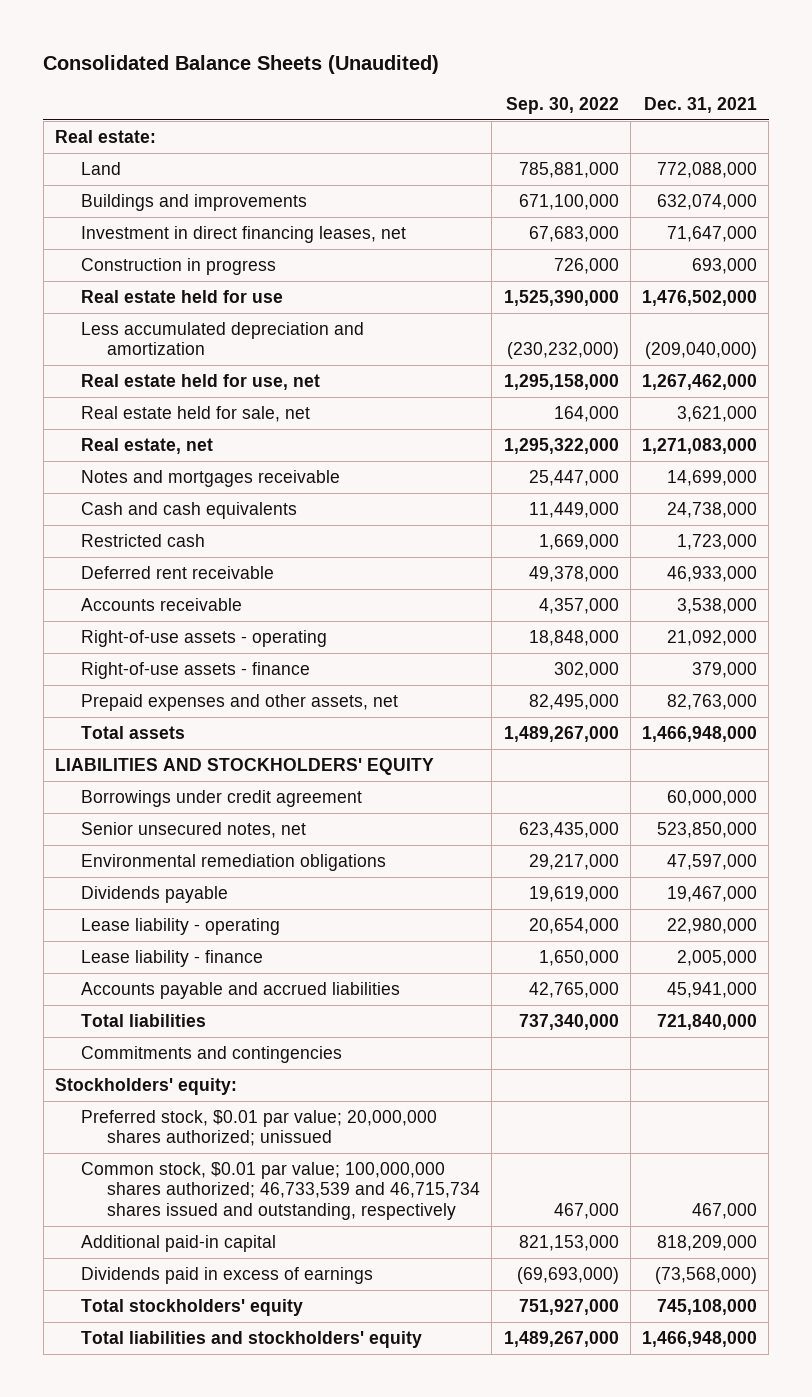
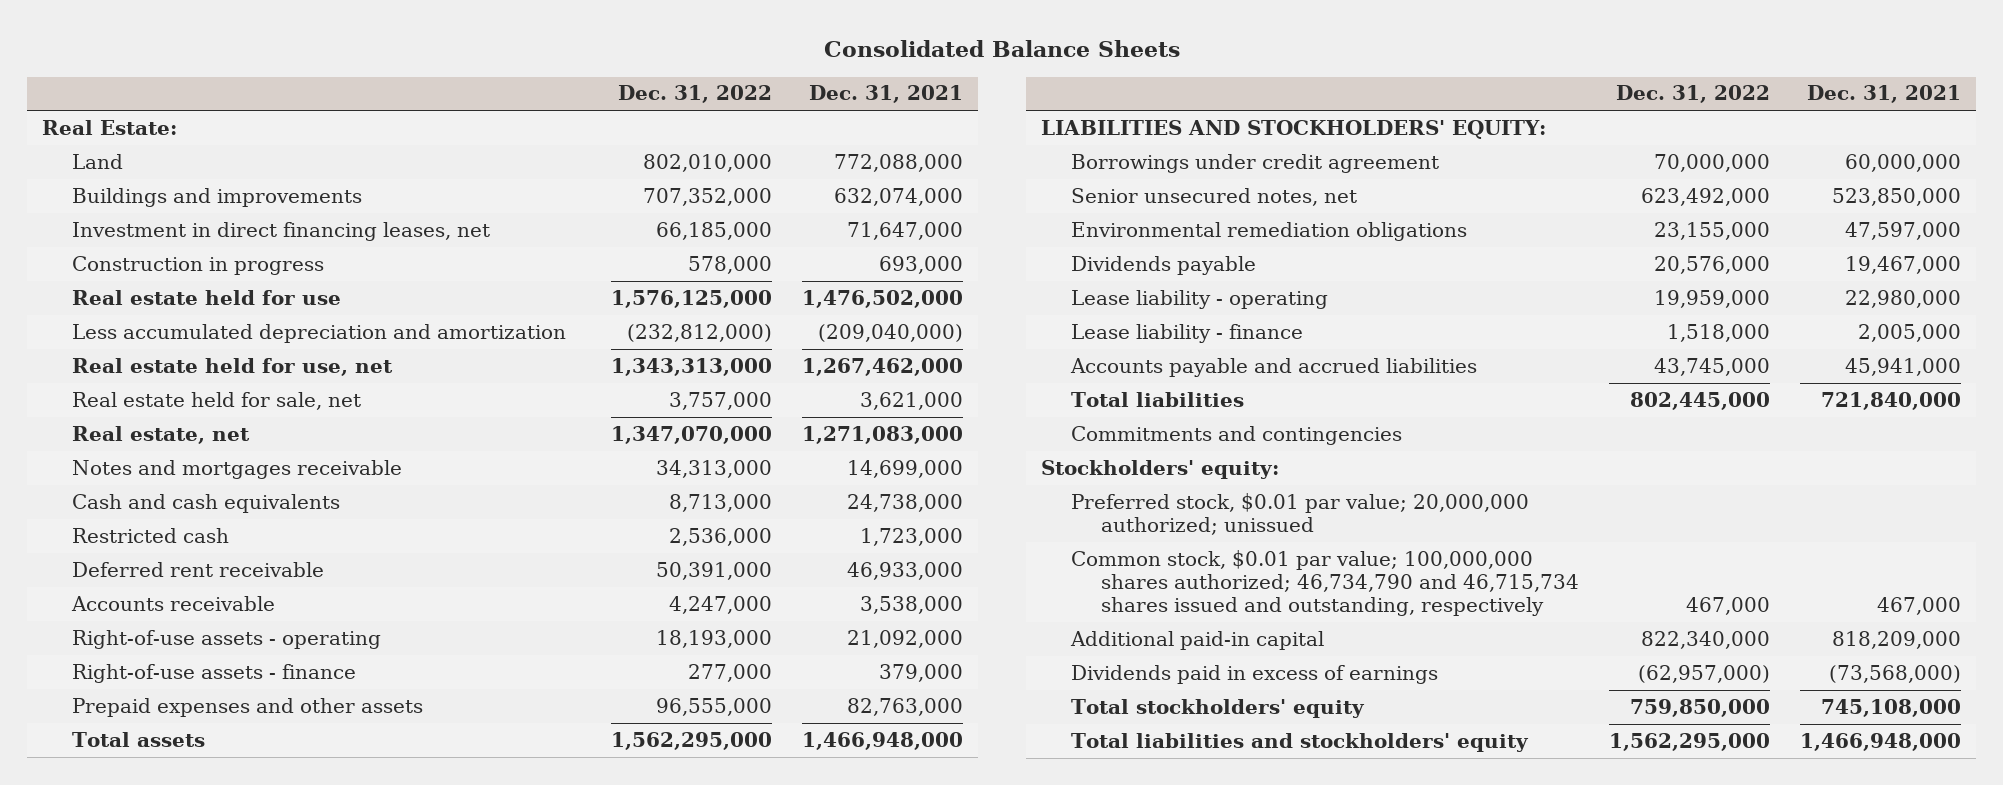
- Consolidated Balance Sheets (Unaudited)
+ Consolidated Balance Sheets
- | Sep. 30, 2022 | Dec. 31, 2021
+ | Dec. 31, 2022 | Dec. 31, 2021
- Real estate:
+ Real Estate:
- Prepaid expenses and other assets, net | 82,495,000 | 82,763,000
+ Prepaid expenses and other assets | 96,555,000 | 82,763,000
- LIABILITIES AND STOCKHOLDERS' EQUITY
+ LIABILITIES AND STOCKHOLDERS' EQUITY:
- Preferred stock, $0.01 par value; 20,000,000 shares authorized; unissued
- Common stock, $0.01 par value; 100,000,000 shares authorized; 46,733,539 and 46,715,734 shares issued and outstanding, respectively | 467,000 | 467,000
+ Preferred stock, $0.01 par value; 20,000,000 authorized; unissued
+ Common stock, $0.01 par value; 100,000,000 shares authorized; 46,734,790 and 46,715,734 shares issued and outstanding, respectively | 467,000 | 467,000

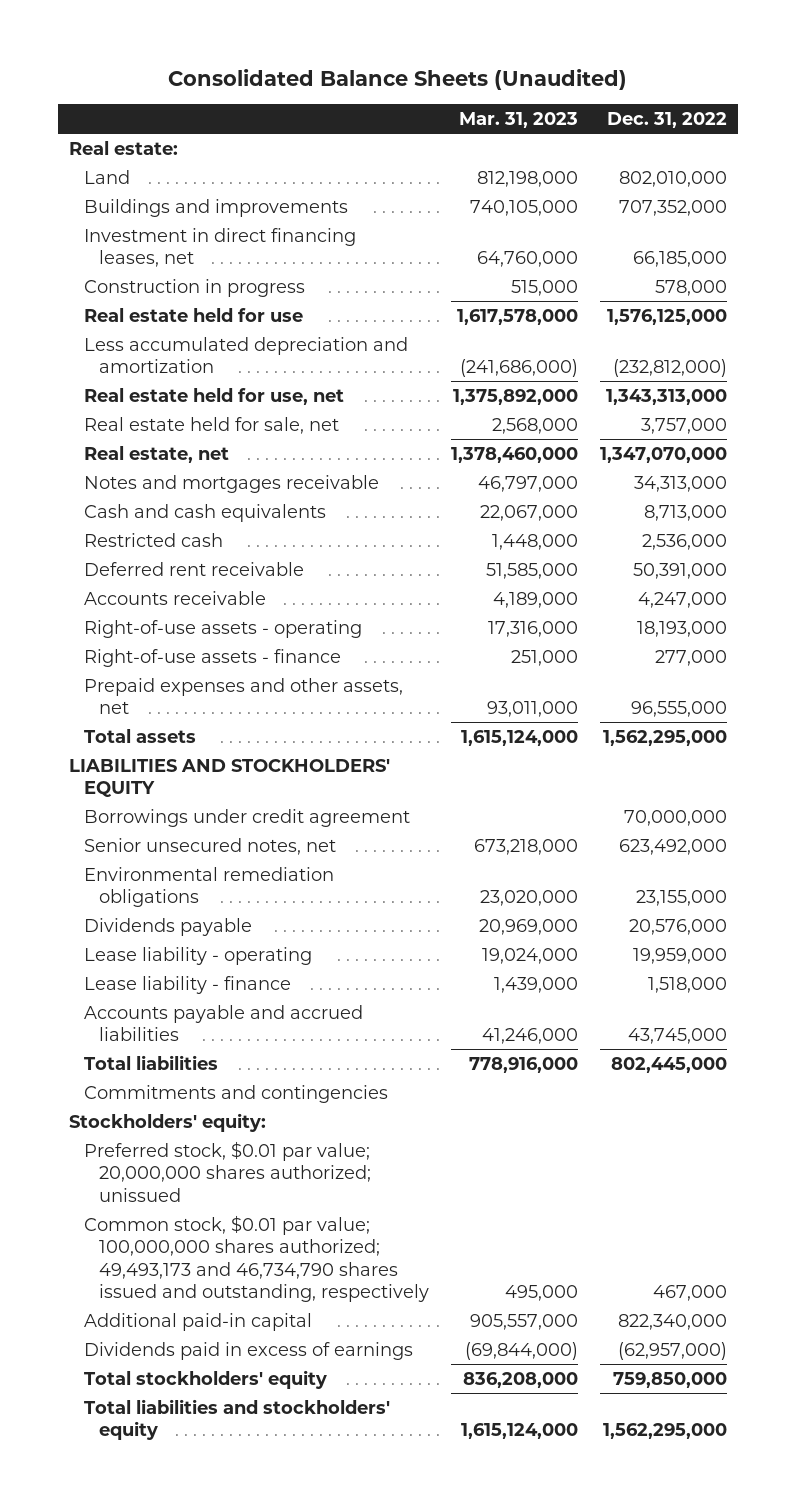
- Consolidated Balance Sheets
+ Consolidated Balance Sheets (Unaudited)
- | Dec. 31, 2022 | Dec. 31, 2021
+ | Mar. 31, 2023 | Dec. 31, 2022
- Real Estate:
+ Real estate:
- Prepaid expenses and other assets | 96,555,000 | 82,763,000
+ Prepaid expenses and other assets, net | 93,011,000 | 96,555,000
- LIABILITIES AND STOCKHOLDERS' EQUITY:
+ LIABILITIES AND STOCKHOLDERS' EQUITY
- Preferred stock, $0.01 par value; 20,000,000 authorized; unissued
- Common stock, $0.01 par value; 100,000,000 shares authorized; 46,734,790 and 46,715,734 shares issued and outstanding, respectively | 467,000 | 467,000
+ Preferred stock, $0.01 par value; 20,000,000 shares authorized; unissued
+ Common stock, $0.01 par value; 100,000,000 shares authorized; 49,493,173 and 46,734,790 shares issued and outstanding, respectively | 495,000 | 467,000

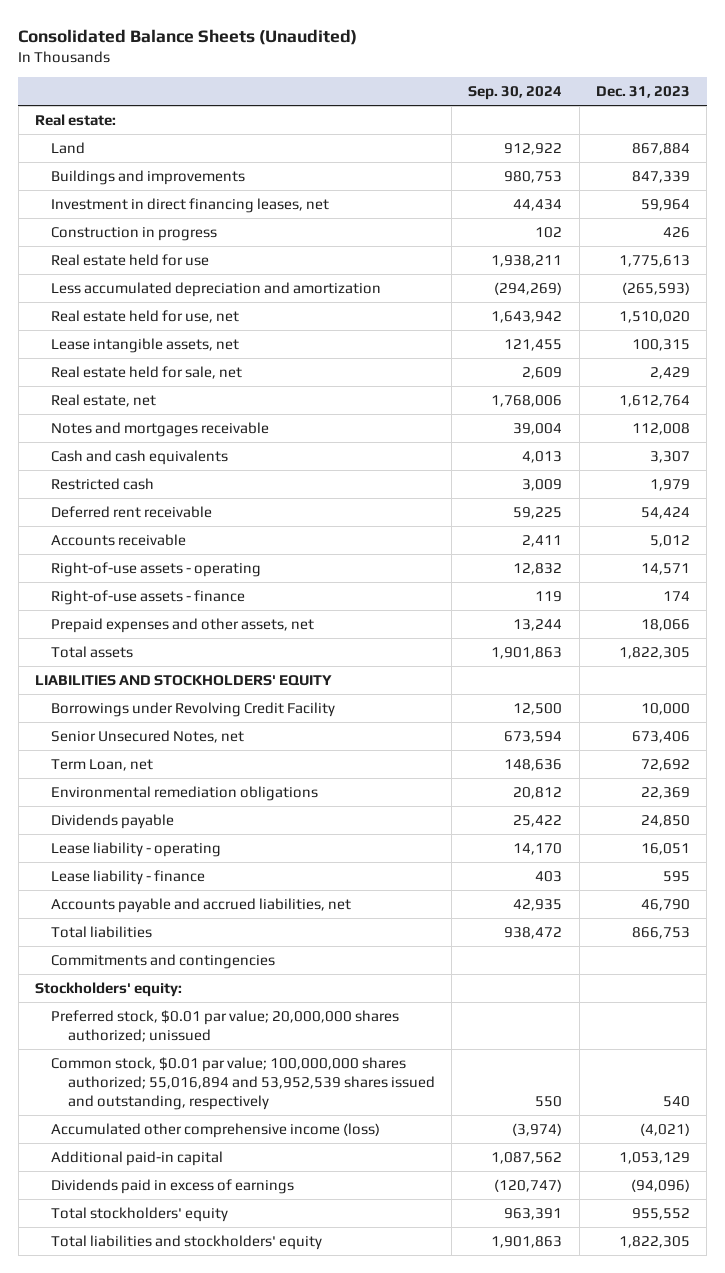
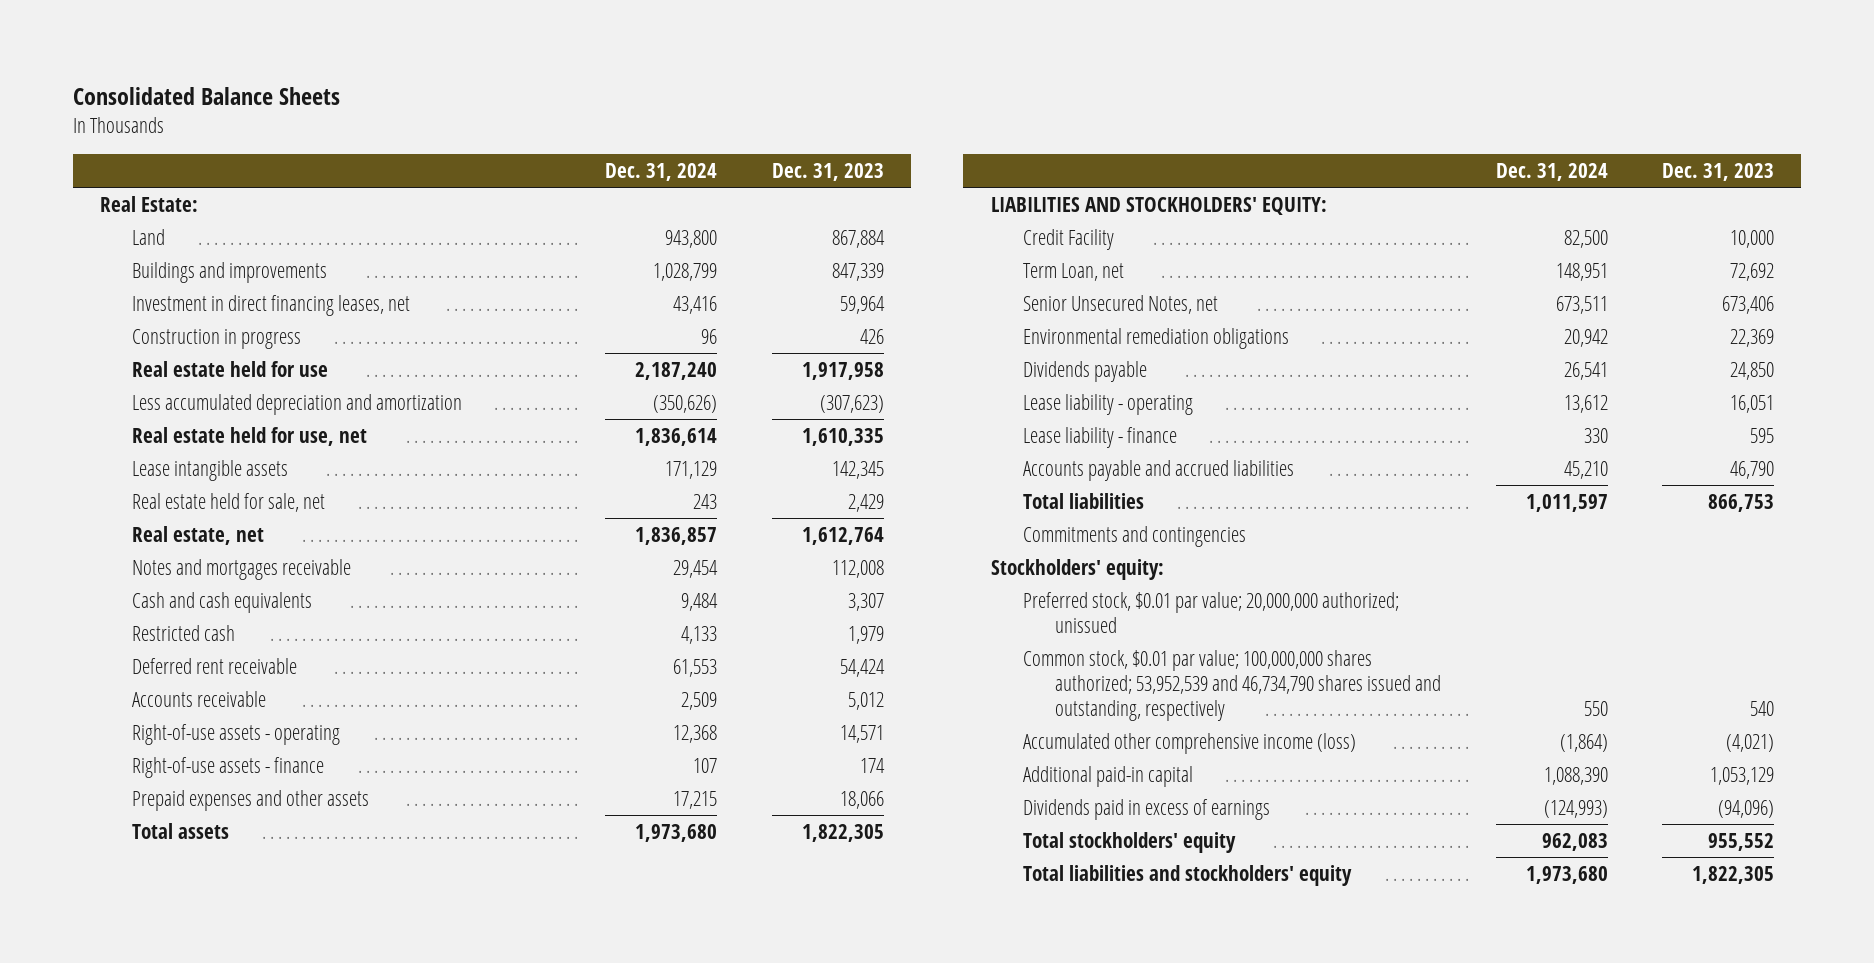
- Consolidated Balance Sheets (Unaudited)
+ Consolidated Balance Sheets
- | Sep. 30, 2024 | Dec. 31, 2023
+ | Dec. 31, 2024 | Dec. 31, 2023
- Real estate:
+ Real Estate:
- Real estate held for use | 1,938,211 | 1,775,613
- Less accumulated depreciation and amortization | (294,269) | (265,593)
- Real estate held for use, net | 1,643,942 | 1,510,020
- Lease intangible assets, net | 121,455 | 100,315
+ Real estate held for use | 2,187,240 | 1,917,958
+ Less accumulated depreciation and amortization | (350,626) | (307,623)
+ Real estate held for use, net | 1,836,614 | 1,610,335
+ Lease intangible assets | 171,129 | 142,345
- Prepaid expenses and other assets, net | 13,244 | 18,066
+ Prepaid expenses and other assets | 17,215 | 18,066
- LIABILITIES AND STOCKHOLDERS' EQUITY
- Borrowings under Revolving Credit Facility | 12,500 | 10,000
+ LIABILITIES AND STOCKHOLDERS' EQUITY:
+ Credit Facility | 82,500 | 10,000
moved down: Senior Unsecured Notes, net | 673,511 | 673,406
- Accounts payable and accrued liabilities, net | 42,935 | 46,790
+ Accounts payable and accrued liabilities | 45,210 | 46,790
- Preferred stock, $0.01 par value; 20,000,000 shares authorized; unissued
- Common stock, $0.01 par value; 100,000,000 shares authorized; 55,016,894 and 53,952,539 shares issued and outstanding, respectively | 550 | 540
+ Preferred stock, $0.01 par value; 20,000,000 authorized; unissued
+ Common stock, $0.01 par value; 100,000,000 shares authorized; 53,952,539 and 46,734,790 shares issued and outstanding, respectively | 550 | 540

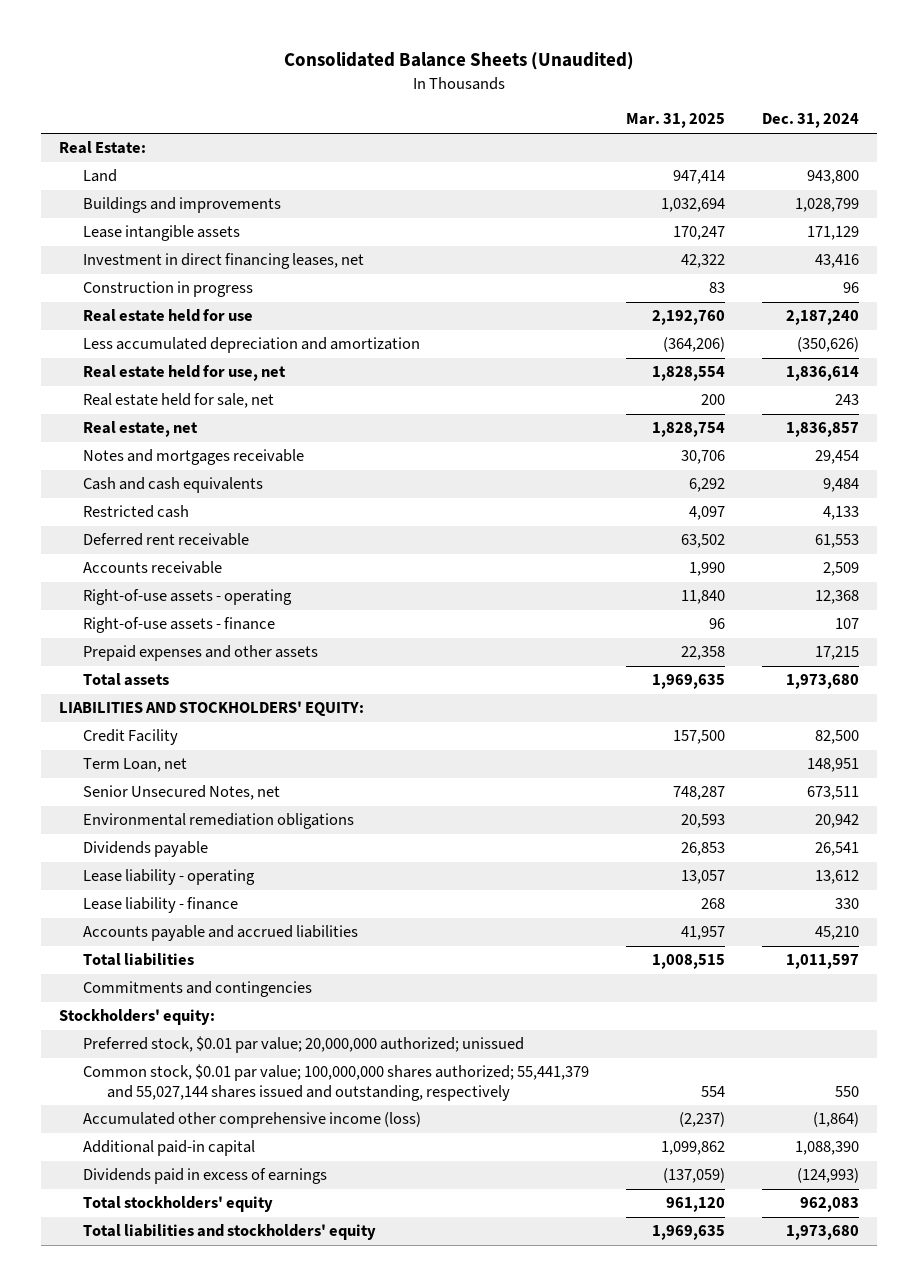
- Consolidated Balance Sheets
+ Consolidated Balance Sheets (Unaudited)
- | Dec. 31, 2024 | Dec. 31, 2023
+ | Mar. 31, 2025 | Dec. 31, 2024
moved up: Lease intangible assets | 170,247 | 171,129
- Common stock, $0.01 par value; 100,000,000 shares authorized; 53,952,539 and 46,734,790 shares issued and outstanding, respectively | 550 | 540
+ Common stock, $0.01 par value; 100,000,000 shares authorized; 55,441,379 and 55,027,144 shares issued and outstanding, respectively | 554 | 550

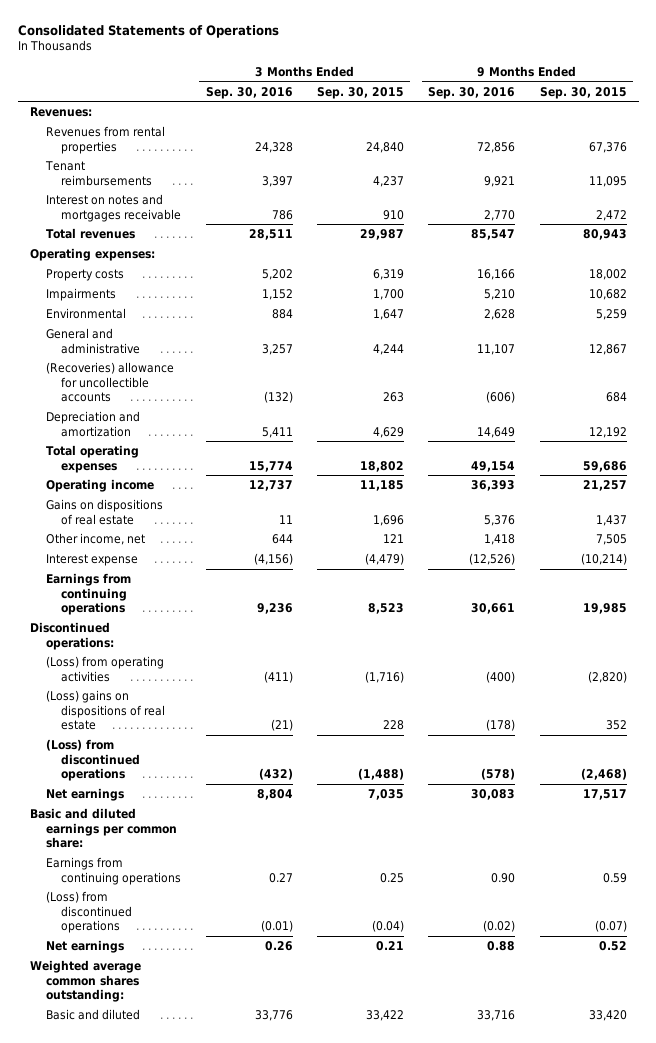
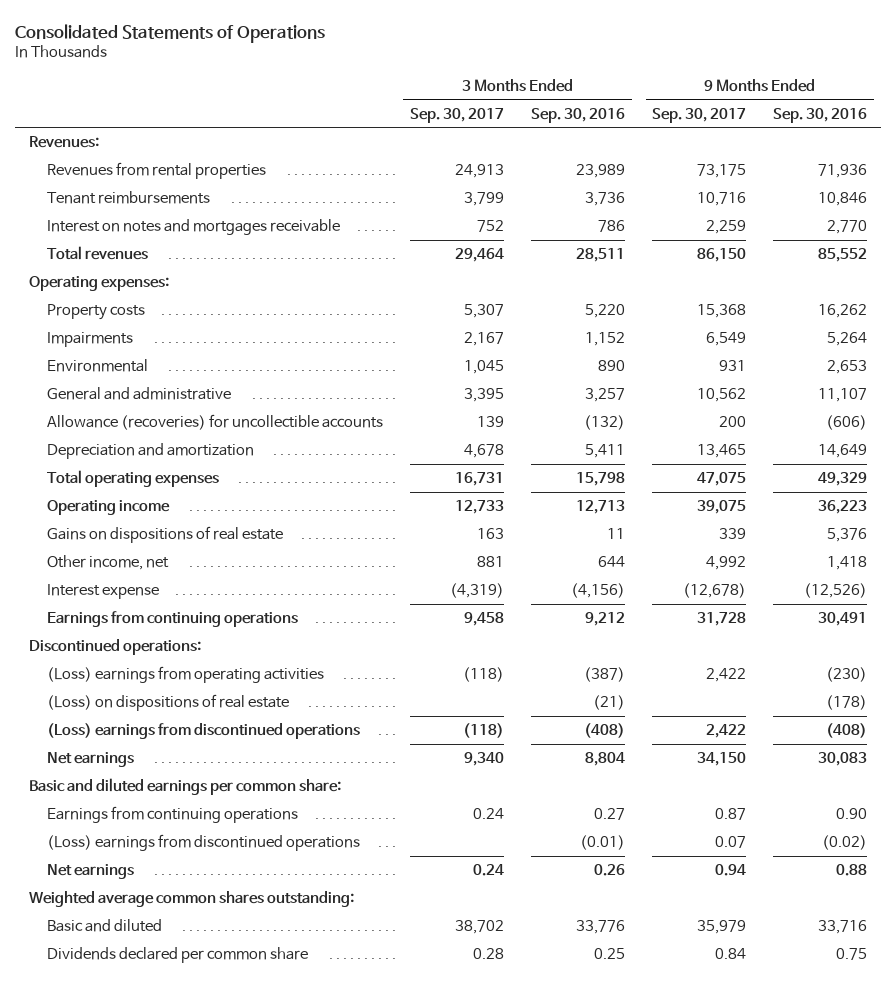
- | 3 Months Ended Sep. 30, 2016 | 3 Months Ended Sep. 30, 2015 | 9 Months Ended Sep. 30, 2016 | 9 Months Ended Sep. 30, 2015
+ | 3 Months Ended Sep. 30, 2017 | 3 Months Ended Sep. 30, 2016 | 9 Months Ended Sep. 30, 2017 | 9 Months Ended Sep. 30, 2016
- Revenues from rental properties | 24,328 | 24,840 | 72,856 | 67,376
- Tenant reimbursements | 3,397 | 4,237 | 9,921 | 11,095
+ Revenues from rental properties | 24,913 | 23,989 | 73,175 | 71,936
+ Tenant reimbursements | 3,799 | 3,736 | 10,716 | 10,846
- Total revenues | 28,511 | 29,987 | 85,547 | 80,943
+ Total revenues | 29,464 | 28,511 | 86,150 | 85,552
- Property costs | 5,202 | 6,319 | 16,166 | 18,002
- Impairments | 1,152 | 1,700 | 5,210 | 10,682
- Environmental | 884 | 1,647 | 2,628 | 5,259
+ Property costs | 5,307 | 5,220 | 15,368 | 16,262
+ Impairments | 2,167 | 1,152 | 6,549 | 5,264
+ Environmental | 1,045 | 890 | 931 | 2,653
- (Recoveries) allowance for uncollectible accounts | (132) | 263 | (606) | 684
+ Allowance (recoveries) for uncollectible accounts | 139 | (132) | 200 | (606)
- Total operating expenses | 15,774 | 18,802 | 49,154 | 59,686
- Operating income | 12,737 | 11,185 | 36,393 | 21,257
+ Total operating expenses | 16,731 | 15,798 | 47,075 | 49,329
+ Operating income | 12,733 | 12,713 | 39,075 | 36,223
- Earnings from continuing operations | 9,236 | 8,523 | 30,661 | 19,985
+ Earnings from continuing operations | 9,458 | 9,212 | 31,728 | 30,491
- (Loss) from operating activities | (411) | (1,716) | (400) | (2,820)
- (Loss) gains on dispositions of real estate | (21) | 228 | (178) | 352
- (Loss) from discontinued operations | (432) | (1,488) | (578) | (2,468)
+ (Loss) earnings from operating activities | (118) | (387) | 2,422 | (230)
+ (Loss) on dispositions of real estate | | (21) | | (178)
+ (Loss) earnings from discontinued operations | (118) | (408) | 2,422 | (408)
- (Loss) from discontinued operations | (0.01) | (0.04) | (0.02) | (0.07)
+ (Loss) earnings from discontinued operations | | (0.01) | 0.07 | (0.02)
+ Dividends declared per common share | 0.28 | 0.25 | 0.84 | 0.75

